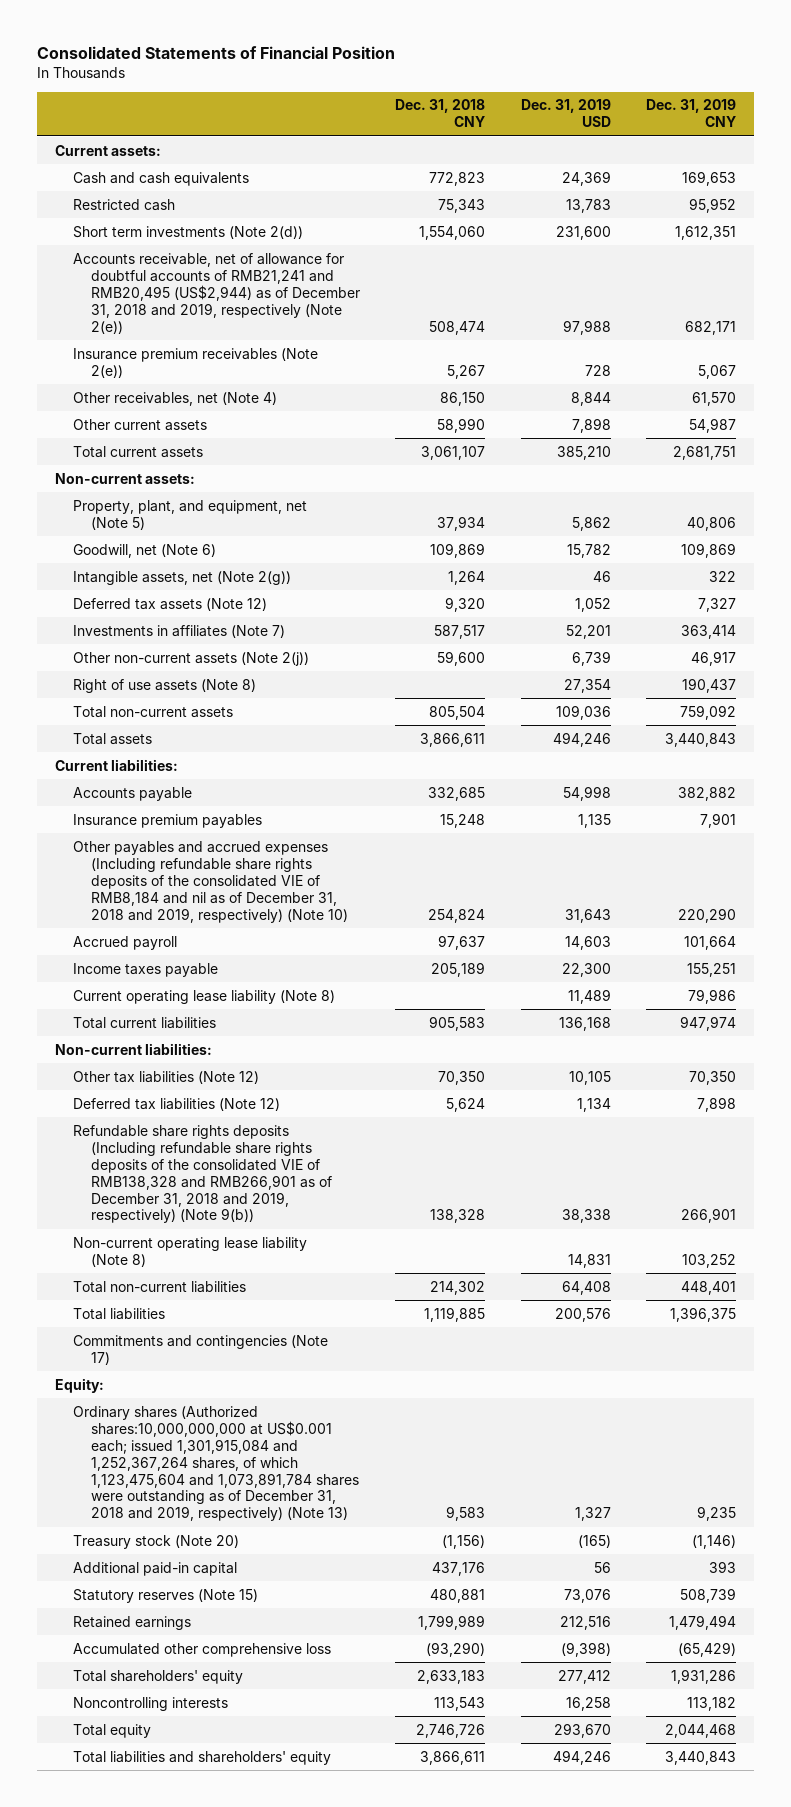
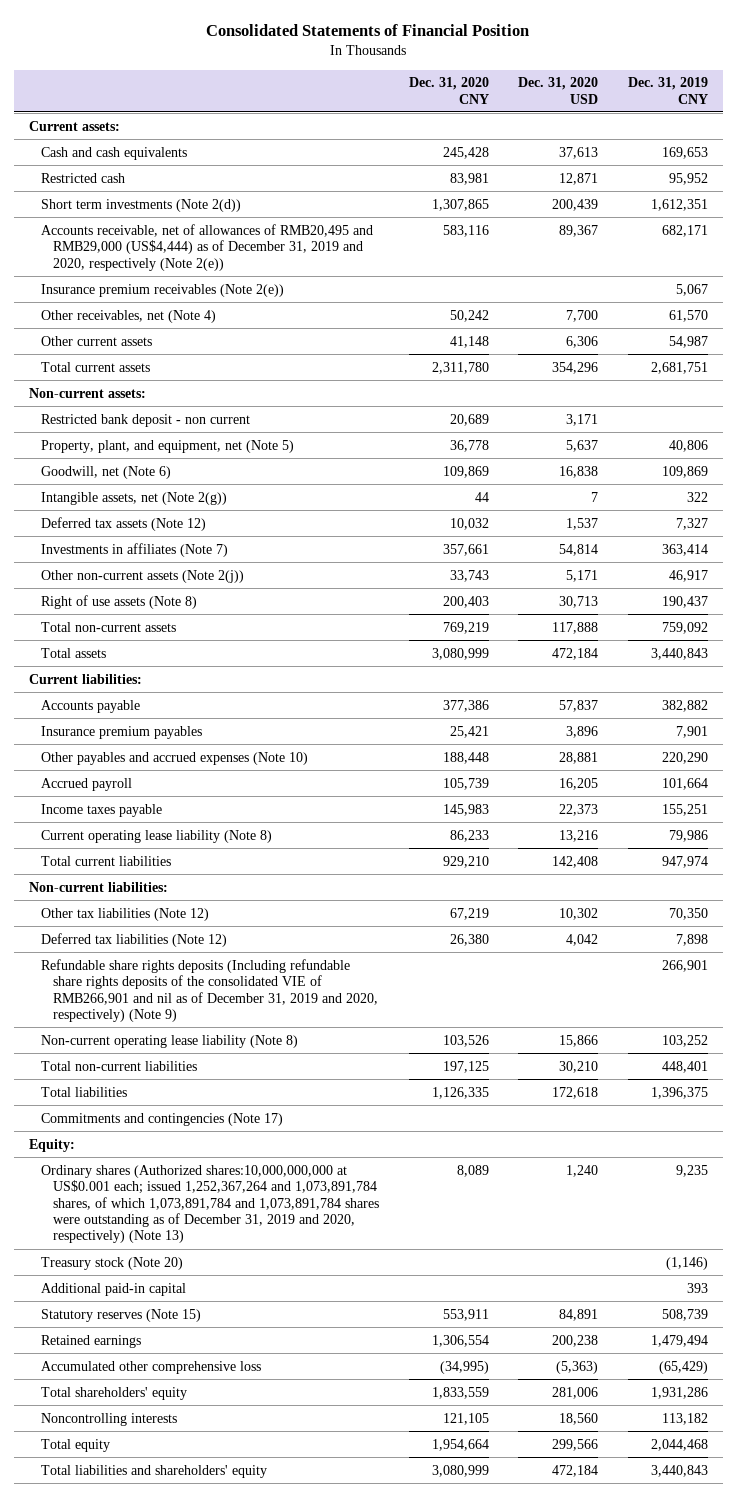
- | Dec. 31, 2018 CNY | Dec. 31, 2019 USD | Dec. 31, 2019 CNY
+ | Dec. 31, 2020 CNY | Dec. 31, 2020 USD | Dec. 31, 2019 CNY
- Accounts receivable, net of allowance for doubtful accounts of RMB21,241 and RMB20,495 (US$2,944) as of December 31, 2018 and 2019, respectively (Note 2(e)) | 508,474 | 97,988 | 682,171
+ Accounts receivable, net of allowances of RMB20,495 and RMB29,000 (US$4,444) as of December 31, 2019 and 2020, respectively (Note 2(e)) | 583,116 | 89,367 | 682,171
+ Restricted bank deposit - non current | 20,689 | 3,171 |
- Other payables and accrued expenses (Including refundable share rights deposits of the consolidated VIE of RMB8,184 and nil as of December 31, 2018 and 2019, respectively) (Note 10) | 254,824 | 31,643 | 220,290
+ Other payables and accrued expenses (Note 10) | 188,448 | 28,881 | 220,290
- Refundable share rights deposits (Including refundable share rights deposits of the consolidated VIE of RMB138,328 and RMB266,901 as of December 31, 2018 and 2019, respectively) (Note 9(b)) | 138,328 | 38,338 | 266,901
+ Refundable share rights deposits (Including refundable share rights deposits of the consolidated VIE of RMB266,901 and nil as of December 31, 2019 and 2020, respectively) (Note 9) | | | 266,901
- Ordinary shares (Authorized shares:10,000,000,000 at US$0.001 each; issued 1,301,915,084 and 1,252,367,264 shares, of which 1,123,475,604 and 1,073,891,784 shares were outstanding as of December 31, 2018 and 2019, respectively) (Note 13) | 9,583 | 1,327 | 9,235
+ Ordinary shares (Authorized shares:10,000,000,000 at US$0.001 each; issued 1,252,367,264 and 1,073,891,784 shares, of which 1,073,891,784 and 1,073,891,784 shares were outstanding as of December 31, 2019 and 2020, respectively) (Note 13) | 8,089 | 1,240 | 9,235

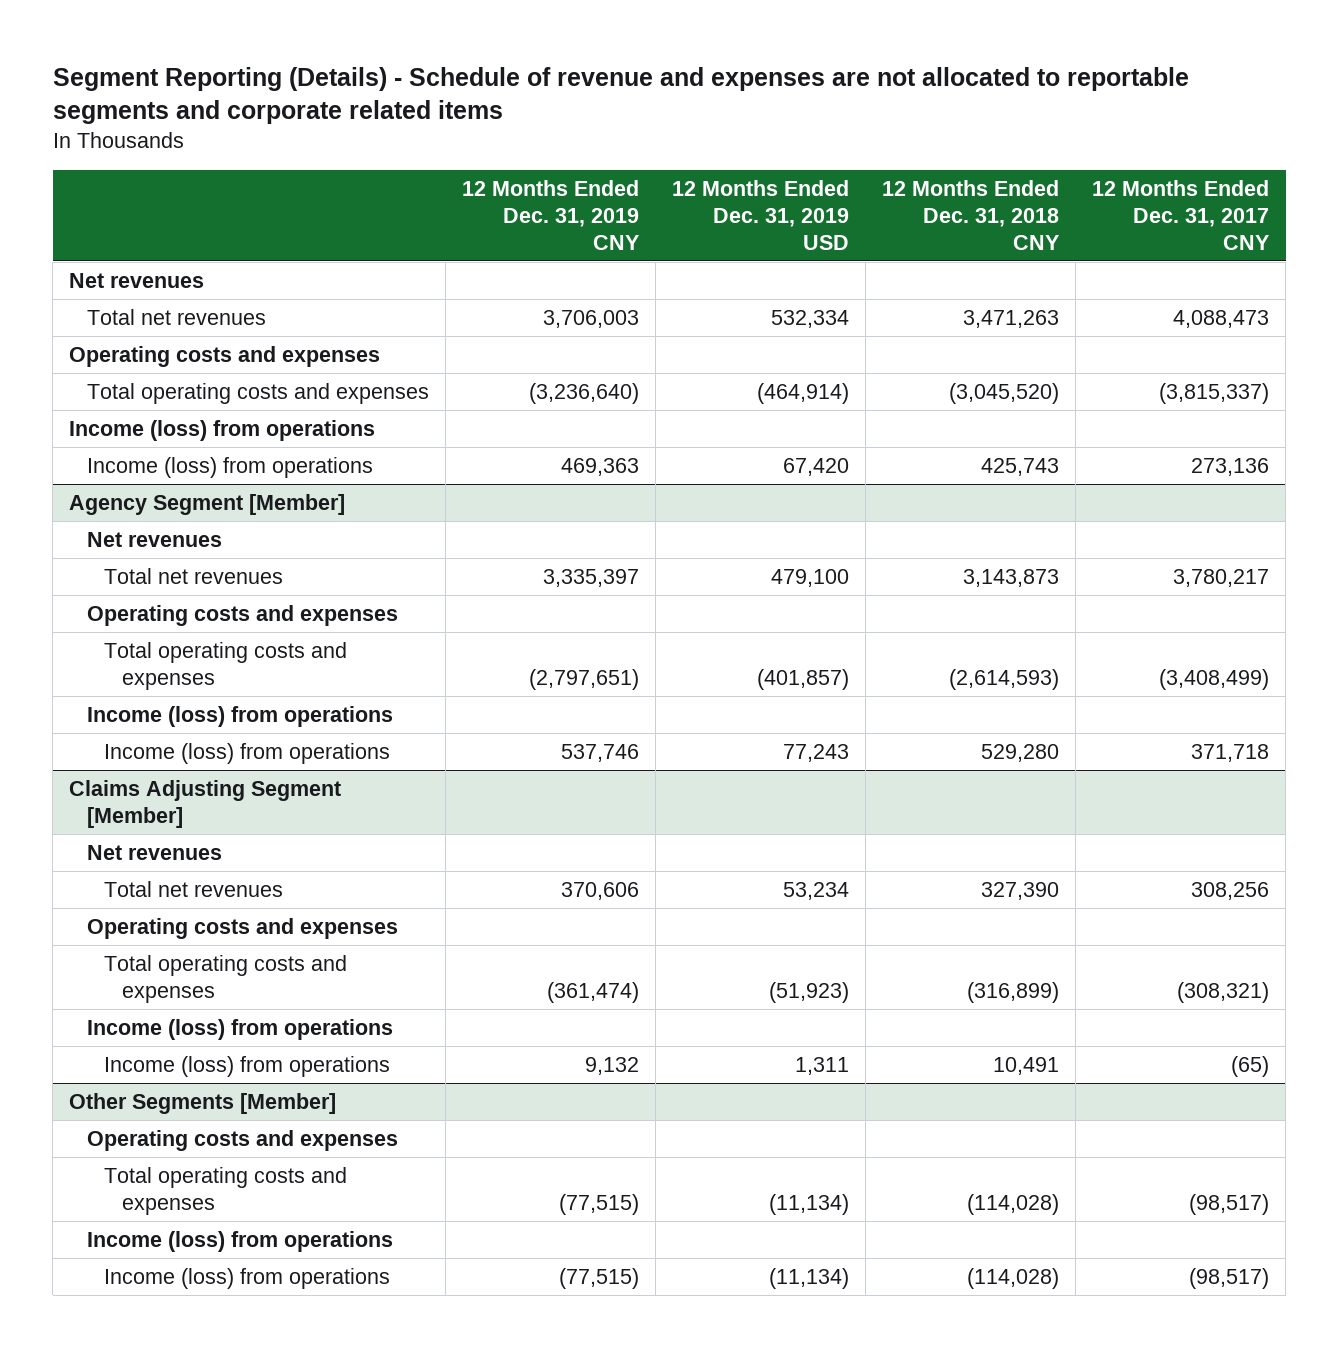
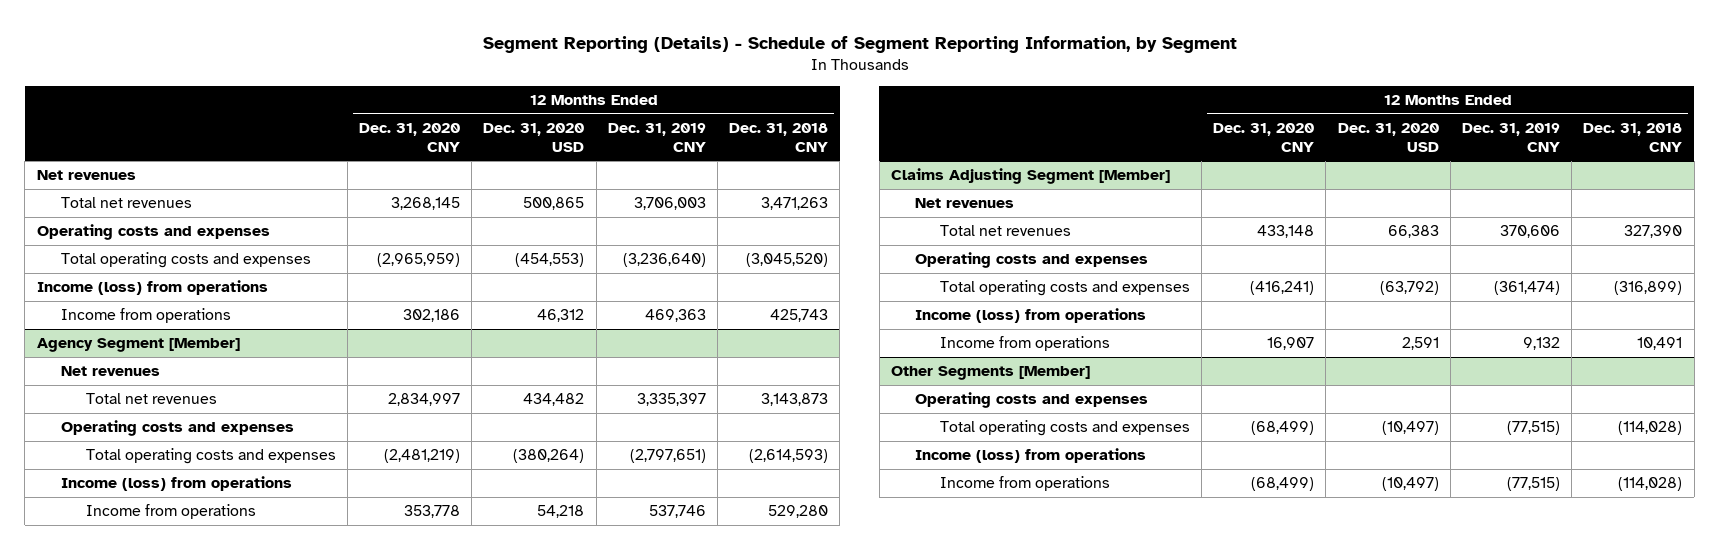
- Segment Reporting (Details) - Schedule of revenue and expenses are not allocated to reportable segments and corporate related items
+ Segment Reporting (Details) - Schedule of Segment Reporting Information, by Segment
- | 12 Months Ended Dec. 31, 2019 CNY | 12 Months Ended Dec. 31, 2019 USD | 12 Months Ended Dec. 31, 2018 CNY | 12 Months Ended Dec. 31, 2017 CNY
+ | 12 Months Ended Dec. 31, 2020 CNY | 12 Months Ended Dec. 31, 2020 USD | 12 Months Ended Dec. 31, 2019 CNY | 12 Months Ended Dec. 31, 2018 CNY
- Income (loss) from operations | 469,363 | 67,420 | 425,743 | 273,136
+ Income from operations | 302,186 | 46,312 | 469,363 | 425,743
@ Agency Segment [Member]
- Income (loss) from operations | 537,746 | 77,243 | 529,280 | 371,718
+ Income from operations | 353,778 | 54,218 | 537,746 | 529,280
@ Claims Adjusting Segment [Member]
- Income (loss) from operations | 9,132 | 1,311 | 10,491 | (65)
+ Income from operations | 16,907 | 2,591 | 9,132 | 10,491
@ Other Segments [Member]
- Income (loss) from operations | (77,515) | (11,134) | (114,028) | (98,517)
+ Income from operations | (68,499) | (10,497) | (77,515) | (114,028)

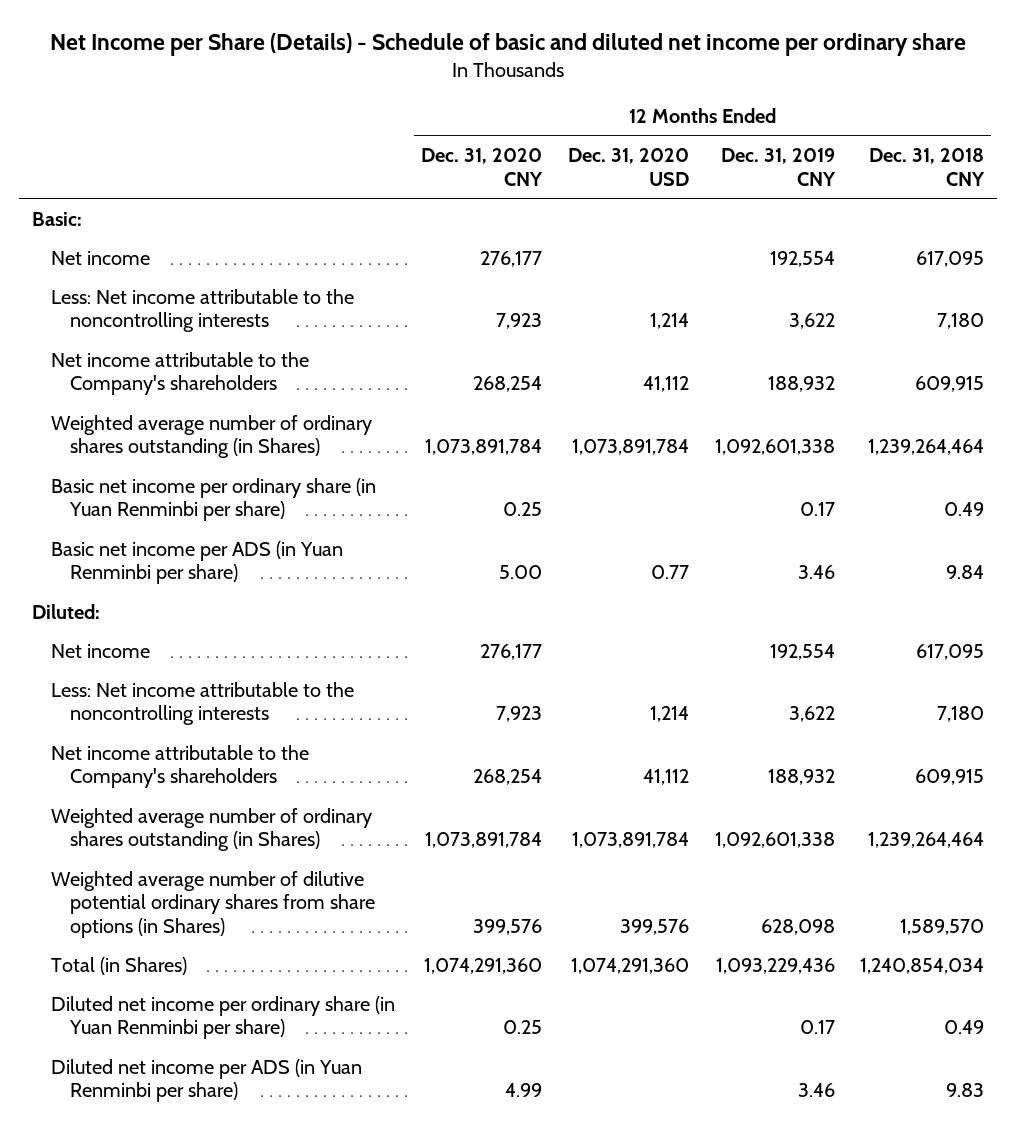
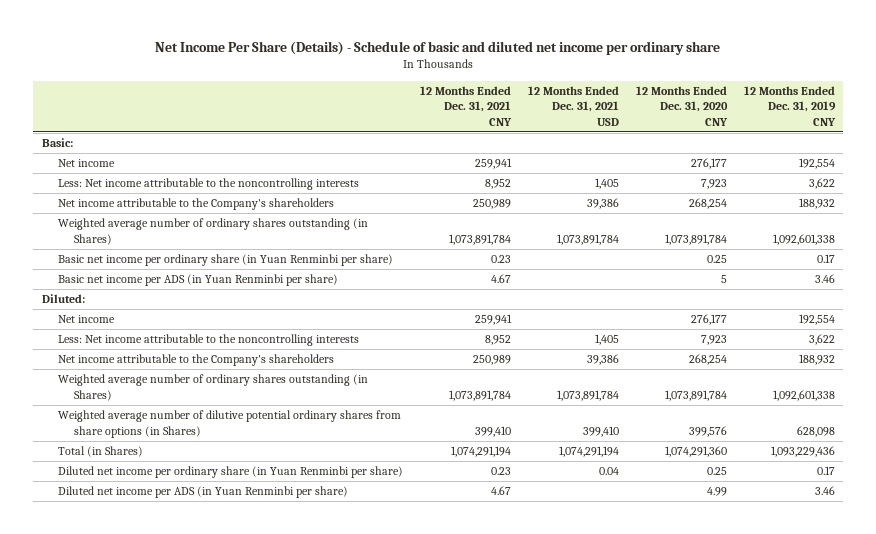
- Net Income per Share (Details) - Schedule of basic and diluted net income per ordinary share
+ Net Income Per Share (Details) - Schedule of basic and diluted net income per ordinary share
- | 12 Months Ended Dec. 31, 2020 CNY | 12 Months Ended Dec. 31, 2020 USD | 12 Months Ended Dec. 31, 2019 CNY | 12 Months Ended Dec. 31, 2018 CNY
+ | 12 Months Ended Dec. 31, 2021 CNY | 12 Months Ended Dec. 31, 2021 USD | 12 Months Ended Dec. 31, 2020 CNY | 12 Months Ended Dec. 31, 2019 CNY
- Basic net income per ADS (in Yuan Renminbi per share) | 5.00 | 0.77 | 3.46 | 9.84
+ Basic net income per ADS (in Yuan Renminbi per share) | 4.67 | | 5 | 3.46

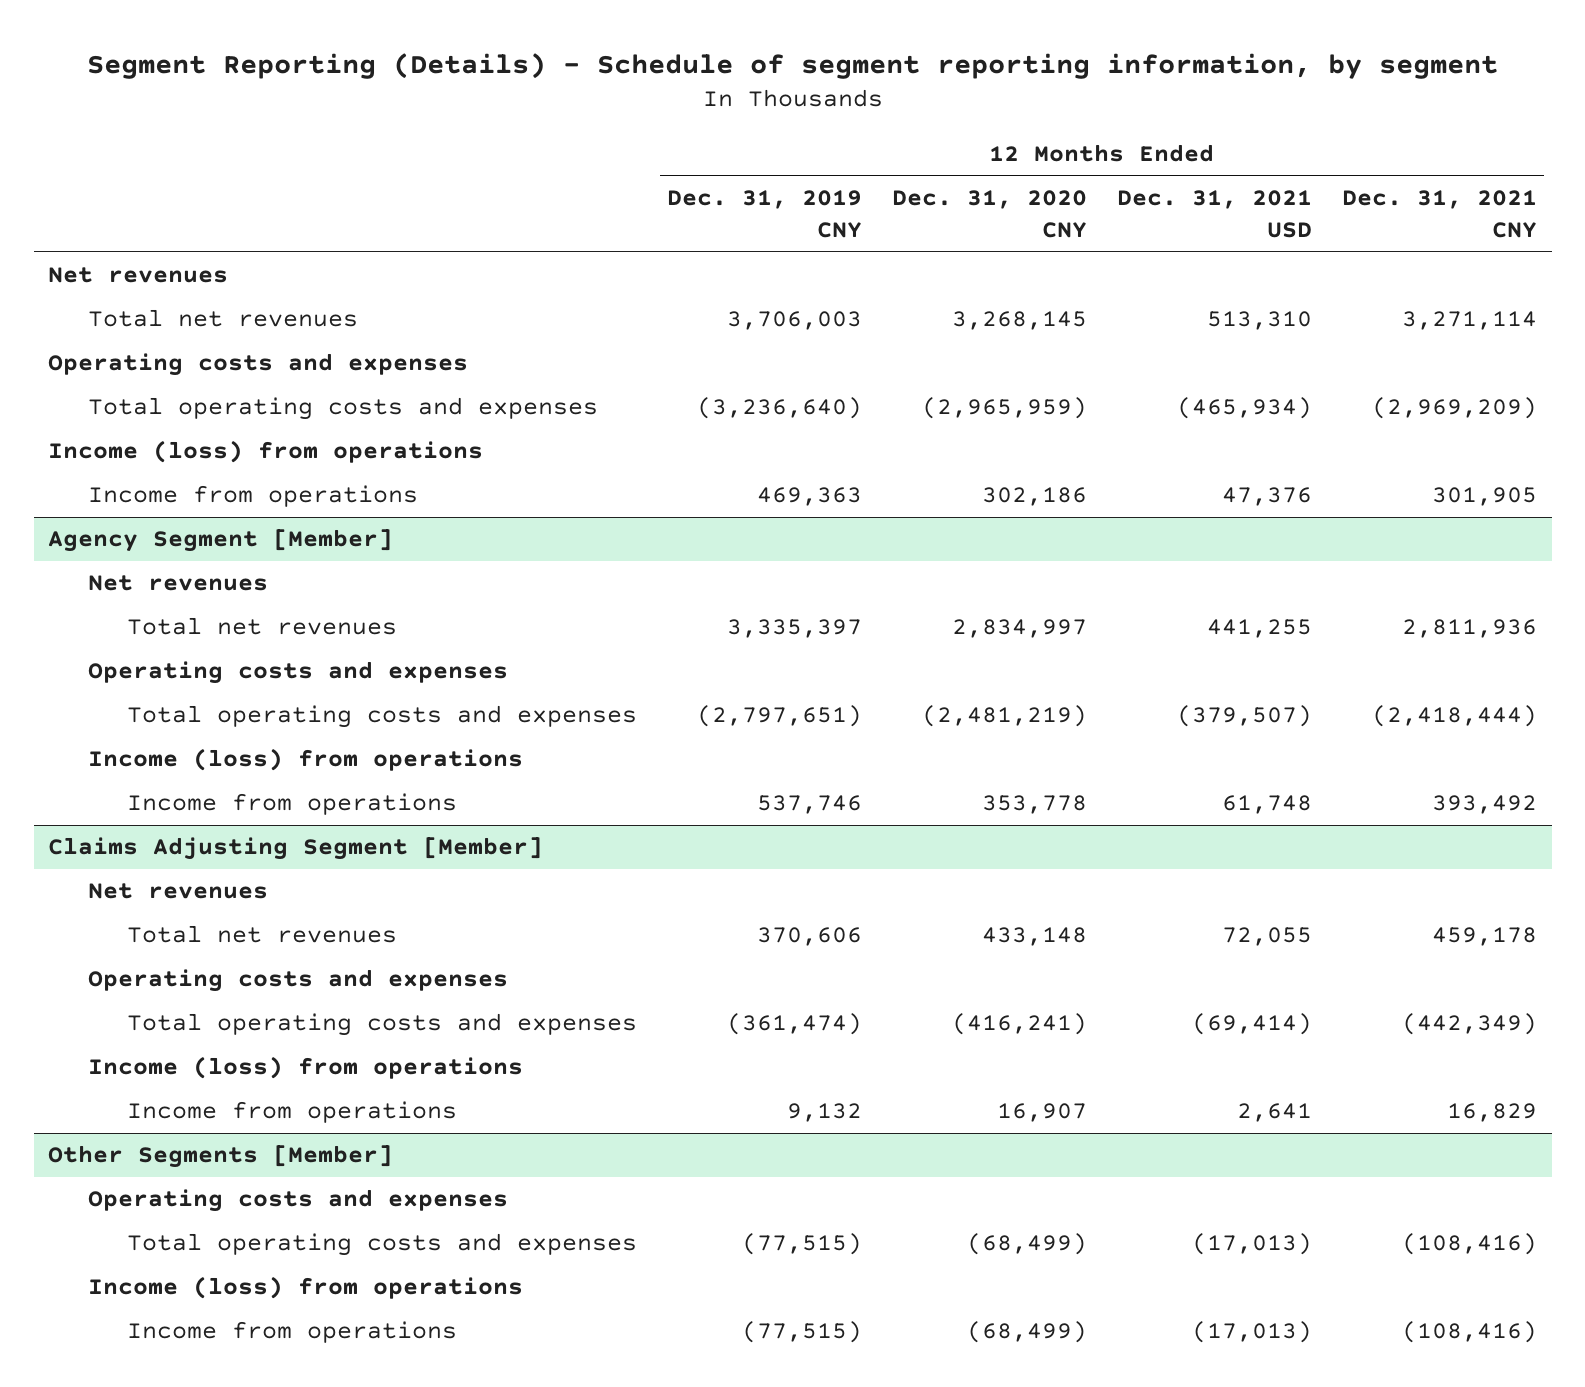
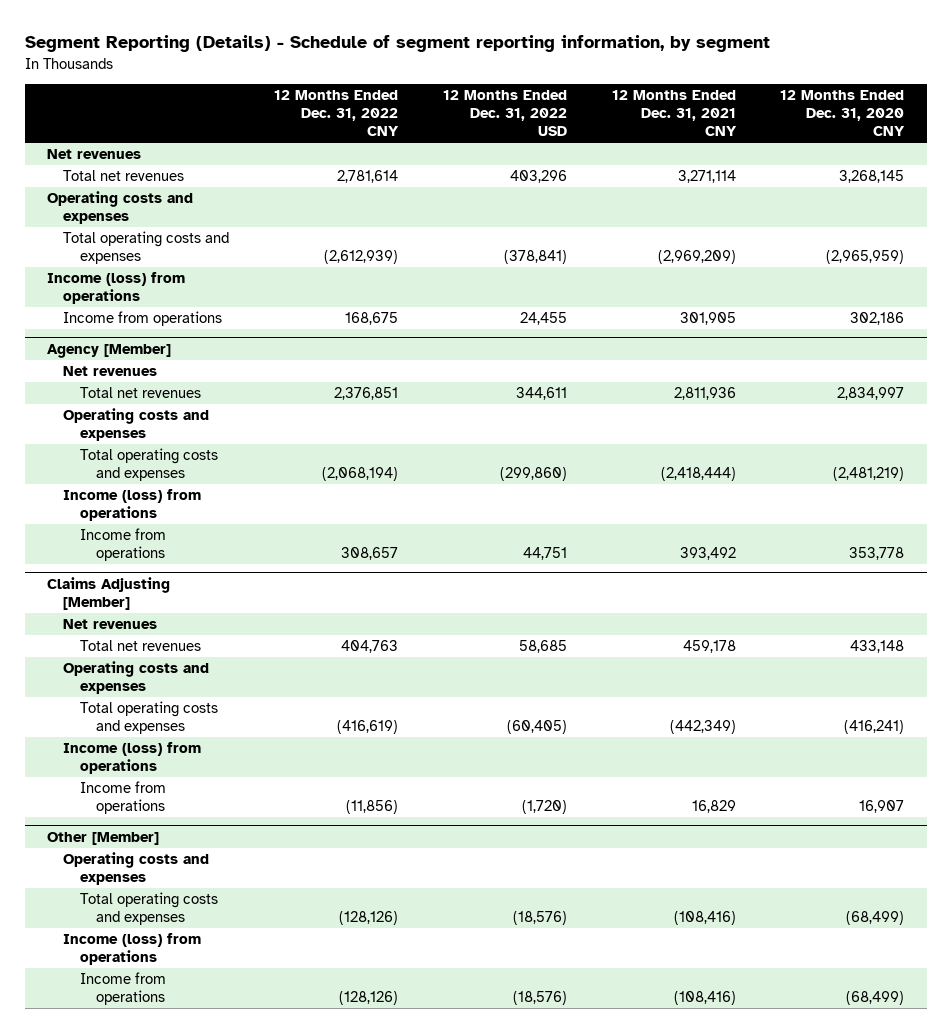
- | 12 Months Ended Dec. 31, 2019 CNY | 12 Months Ended Dec. 31, 2020 CNY | 12 Months Ended Dec. 31, 2021 USD | 12 Months Ended Dec. 31, 2021 CNY
+ | 12 Months Ended Dec. 31, 2022 CNY | 12 Months Ended Dec. 31, 2022 USD | 12 Months Ended Dec. 31, 2021 CNY | 12 Months Ended Dec. 31, 2020 CNY
- Agency Segment [Member]
+ Agency [Member]
- Claims Adjusting Segment [Member]
+ Claims Adjusting [Member]
- Other Segments [Member]
+ Other [Member]

